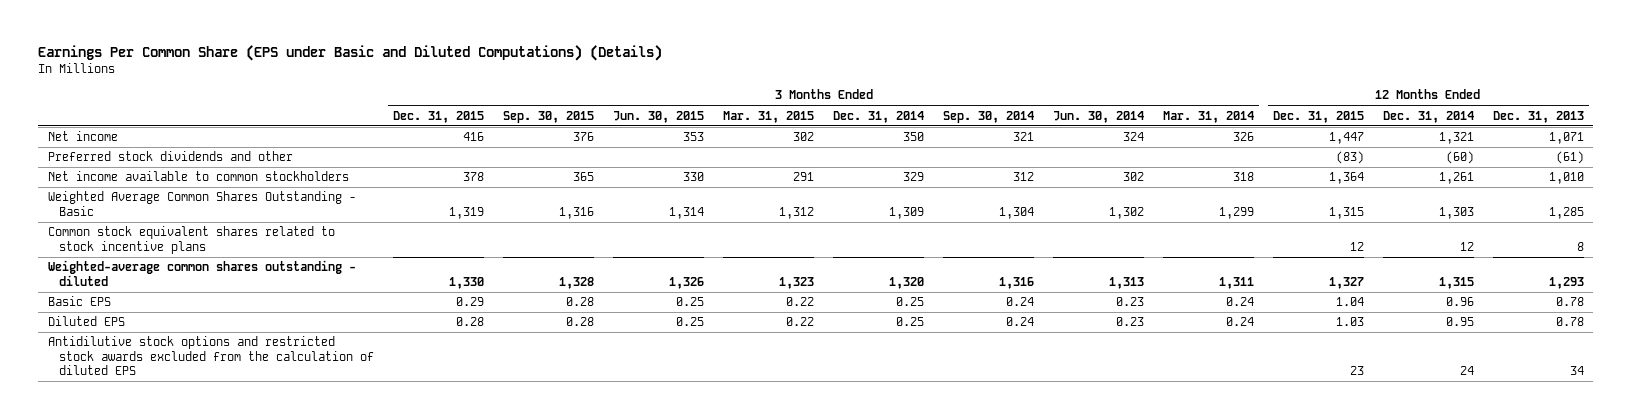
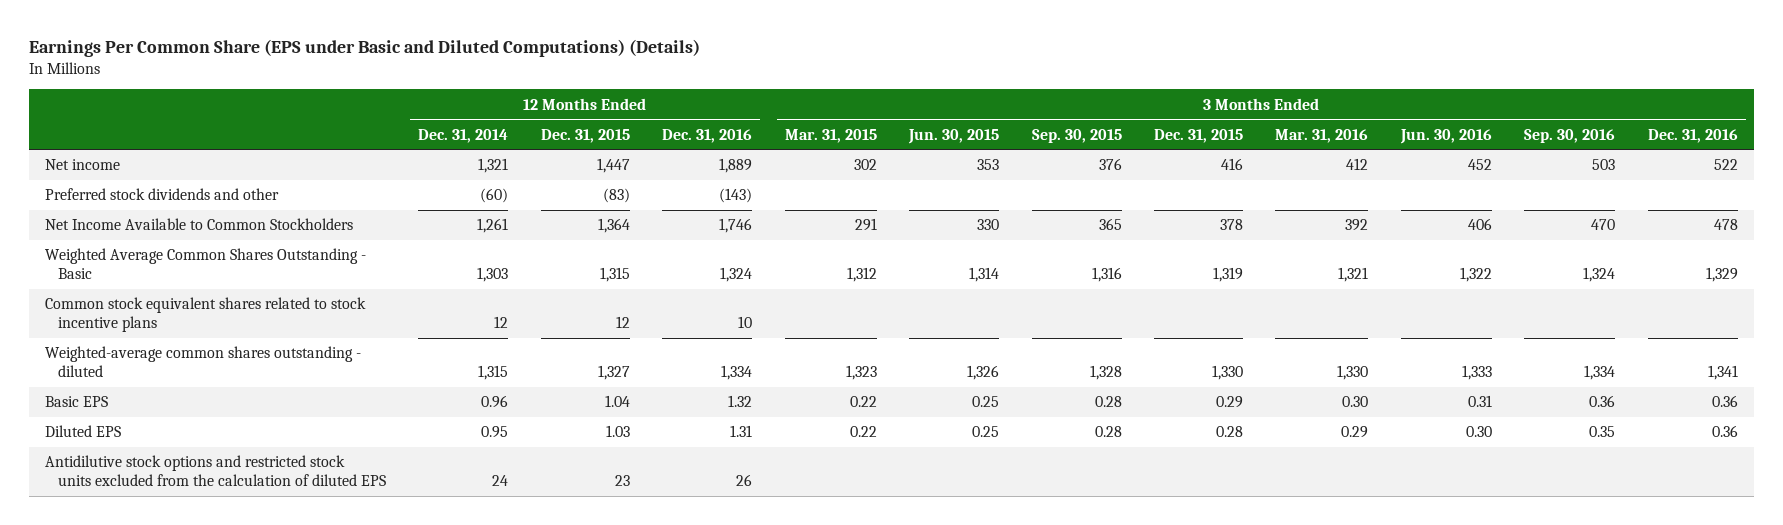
- | 3 Months Ended Dec. 31, 2015 | 3 Months Ended Sep. 30, 2015 | 3 Months Ended Jun. 30, 2015 | 3 Months Ended Mar. 31, 2015 | 3 Months Ended Dec. 31, 2014 | 3 Months Ended Sep. 30, 2014 | 3 Months Ended Jun. 30, 2014 | 3 Months Ended Mar. 31, 2014 | 12 Months Ended Dec. 31, 2015 | 12 Months Ended Dec. 31, 2014 | 12 Months Ended Dec. 31, 2013
+ | 12 Months Ended Dec. 31, 2014 | 12 Months Ended Dec. 31, 2015 | 12 Months Ended Dec. 31, 2016 | 3 Months Ended Mar. 31, 2015 | 3 Months Ended Jun. 30, 2015 | 3 Months Ended Sep. 30, 2015 | 3 Months Ended Dec. 31, 2015 | 3 Months Ended Mar. 31, 2016 | 3 Months Ended Jun. 30, 2016 | 3 Months Ended Sep. 30, 2016 | 3 Months Ended Dec. 31, 2016
- Net income available to common stockholders | 378 | 365 | 330 | 291 | 329 | 312 | 302 | 318 | 1,364 | 1,261 | 1,010
+ Net Income Available to Common Stockholders | 1,261 | 1,364 | 1,746 | 291 | 330 | 365 | 378 | 392 | 406 | 470 | 478
- Antidilutive stock options and restricted stock awards excluded from the calculation of diluted EPS | | | | | | | | | 23 | 24 | 34
+ Antidilutive stock options and restricted stock units excluded from the calculation of diluted EPS | 24 | 23 | 26 | | | | | | | |

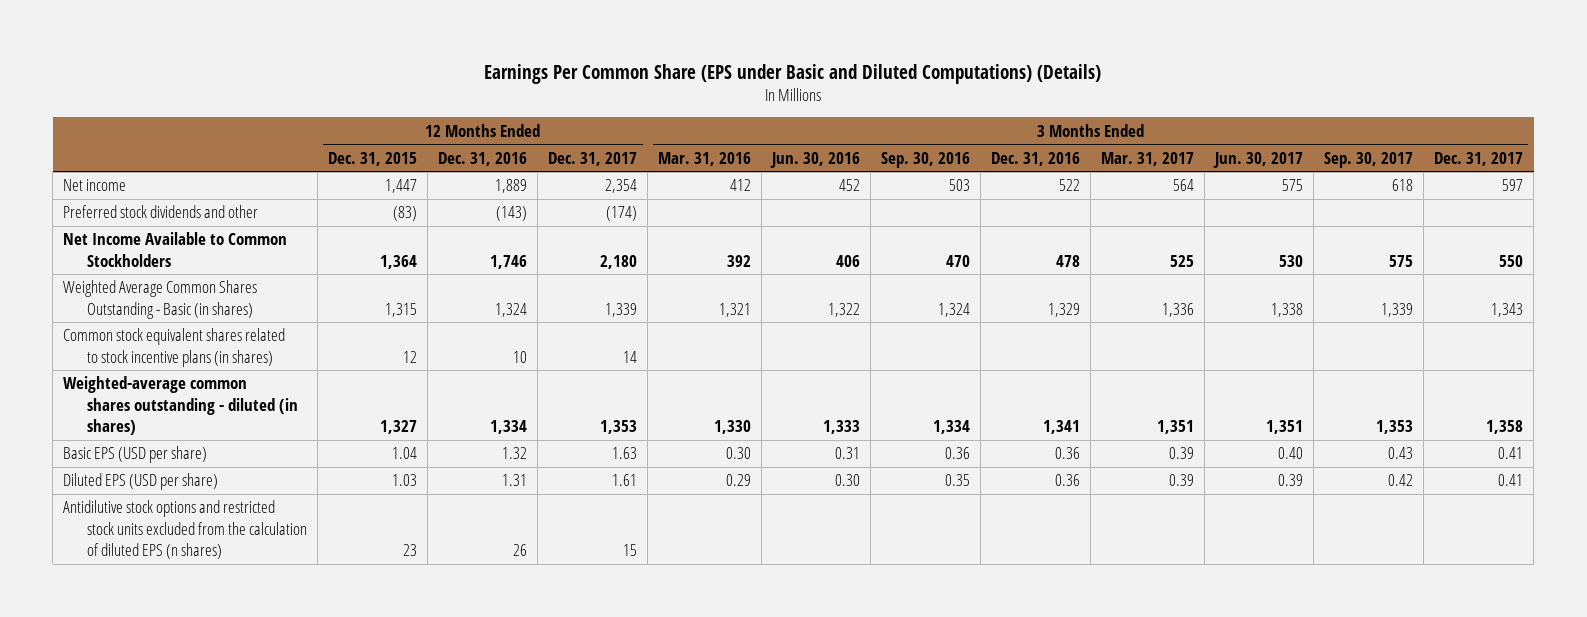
- | 12 Months Ended Dec. 31, 2014 | 12 Months Ended Dec. 31, 2015 | 12 Months Ended Dec. 31, 2016 | 3 Months Ended Mar. 31, 2015 | 3 Months Ended Jun. 30, 2015 | 3 Months Ended Sep. 30, 2015 | 3 Months Ended Dec. 31, 2015 | 3 Months Ended Mar. 31, 2016 | 3 Months Ended Jun. 30, 2016 | 3 Months Ended Sep. 30, 2016 | 3 Months Ended Dec. 31, 2016
+ | 12 Months Ended Dec. 31, 2015 | 12 Months Ended Dec. 31, 2016 | 12 Months Ended Dec. 31, 2017 | 3 Months Ended Mar. 31, 2016 | 3 Months Ended Jun. 30, 2016 | 3 Months Ended Sep. 30, 2016 | 3 Months Ended Dec. 31, 2016 | 3 Months Ended Mar. 31, 2017 | 3 Months Ended Jun. 30, 2017 | 3 Months Ended Sep. 30, 2017 | 3 Months Ended Dec. 31, 2017
- Weighted Average Common Shares Outstanding - Basic | 1,303 | 1,315 | 1,324 | 1,312 | 1,314 | 1,316 | 1,319 | 1,321 | 1,322 | 1,324 | 1,329
- Common stock equivalent shares related to stock incentive plans | 12 | 12 | 10 | | | | | | | |
- Weighted-average common shares outstanding - diluted | 1,315 | 1,327 | 1,334 | 1,323 | 1,326 | 1,328 | 1,330 | 1,330 | 1,333 | 1,334 | 1,341
- Basic EPS | 0.96 | 1.04 | 1.32 | 0.22 | 0.25 | 0.28 | 0.29 | 0.30 | 0.31 | 0.36 | 0.36
- Diluted EPS | 0.95 | 1.03 | 1.31 | 0.22 | 0.25 | 0.28 | 0.28 | 0.29 | 0.30 | 0.35 | 0.36
- Antidilutive stock options and restricted stock units excluded from the calculation of diluted EPS | 24 | 23 | 26 | | | | | | | |
+ Weighted Average Common Shares Outstanding - Basic (in shares) | 1,315 | 1,324 | 1,339 | 1,321 | 1,322 | 1,324 | 1,329 | 1,336 | 1,338 | 1,339 | 1,343
+ Common stock equivalent shares related to stock incentive plans (in shares) | 12 | 10 | 14 | | | | | | | |
+ Weighted-average common shares outstanding - diluted (in shares) | 1,327 | 1,334 | 1,353 | 1,330 | 1,333 | 1,334 | 1,341 | 1,351 | 1,351 | 1,353 | 1,358
+ Basic EPS (USD per share) | 1.04 | 1.32 | 1.63 | 0.30 | 0.31 | 0.36 | 0.36 | 0.39 | 0.40 | 0.43 | 0.41
+ Diluted EPS (USD per share) | 1.03 | 1.31 | 1.61 | 0.29 | 0.30 | 0.35 | 0.36 | 0.39 | 0.39 | 0.42 | 0.41
+ Antidilutive stock options and restricted stock units excluded from the calculation of diluted EPS (n shares) | 23 | 26 | 15 | | | | | | | |

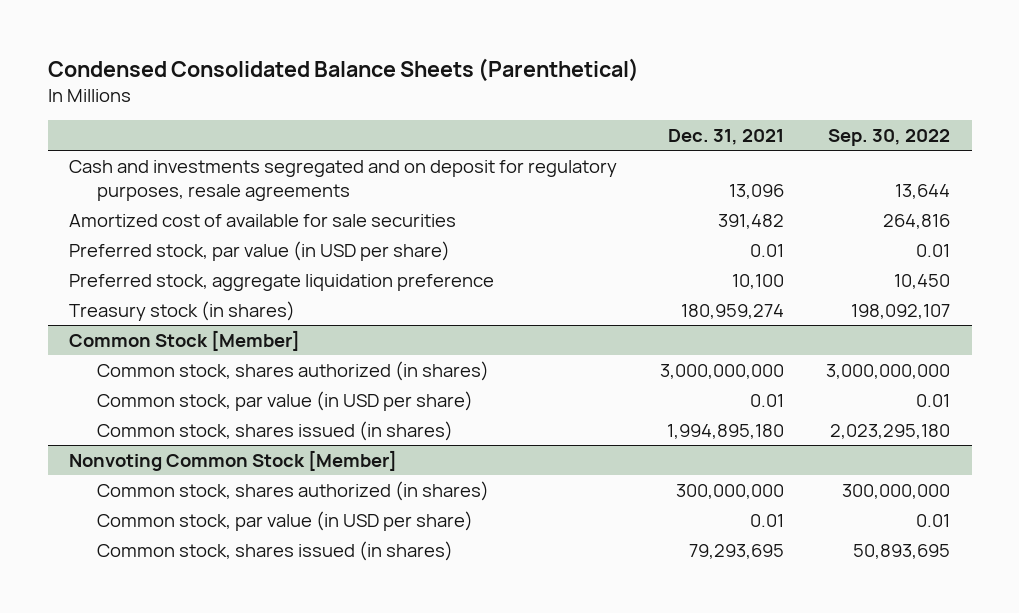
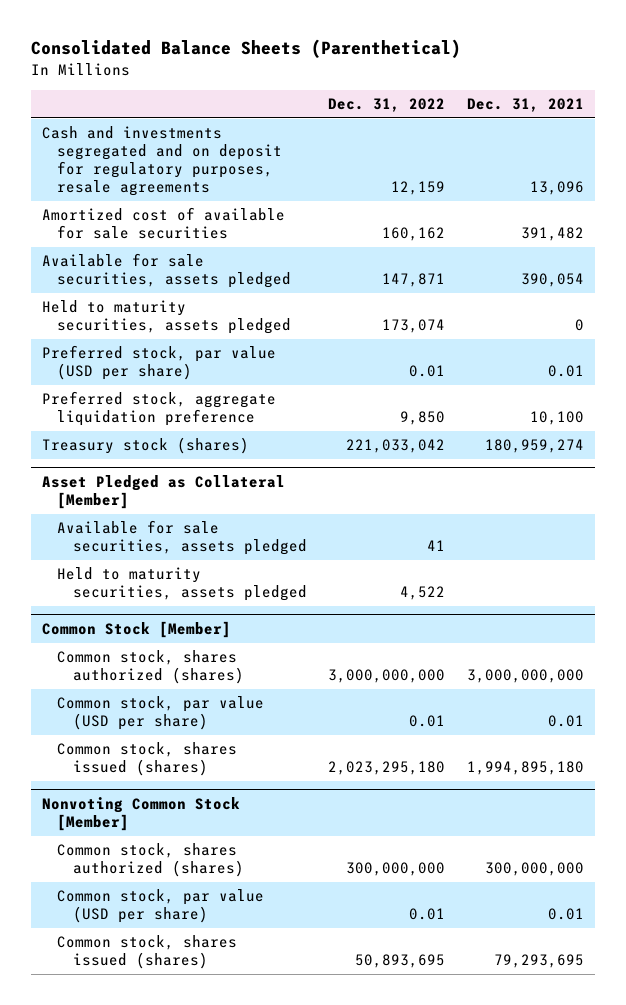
- Condensed Consolidated Balance Sheets (Parenthetical)
+ Consolidated Balance Sheets (Parenthetical)
- | Dec. 31, 2021 | Sep. 30, 2022
+ | Dec. 31, 2022 | Dec. 31, 2021
- Preferred stock, par value (in USD per share) | 0.01 | 0.01
+ Available for sale securities, assets pledged | 147,871 | 390,054
+ Held to maturity securities, assets pledged | 173,074 | 0
+ Preferred stock, par value (USD per share) | 0.01 | 0.01
- Treasury stock (in shares) | 180,959,274 | 198,092,107
+ Treasury stock (shares) | 221,033,042 | 180,959,274
+ Asset Pledged as Collateral [Member]
+ Available for sale securities, assets pledged | 41 |
+ Held to maturity securities, assets pledged | 4,522 |
@ Common Stock [Member]
- Common stock, shares authorized (in shares) | 3,000,000,000 | 3,000,000,000
- Common stock, par value (in USD per share) | 0.01 | 0.01
- Common stock, shares issued (in shares) | 1,994,895,180 | 2,023,295,180
+ Common stock, shares authorized (shares) | 3,000,000,000 | 3,000,000,000
+ Common stock, par value (USD per share) | 0.01 | 0.01
+ Common stock, shares issued (shares) | 2,023,295,180 | 1,994,895,180
@ Nonvoting Common Stock [Member]
- Common stock, shares authorized (in shares) | 300,000,000 | 300,000,000
- Common stock, par value (in USD per share) | 0.01 | 0.01
- Common stock, shares issued (in shares) | 79,293,695 | 50,893,695
+ Common stock, shares authorized (shares) | 300,000,000 | 300,000,000
+ Common stock, par value (USD per share) | 0.01 | 0.01
+ Common stock, shares issued (shares) | 50,893,695 | 79,293,695

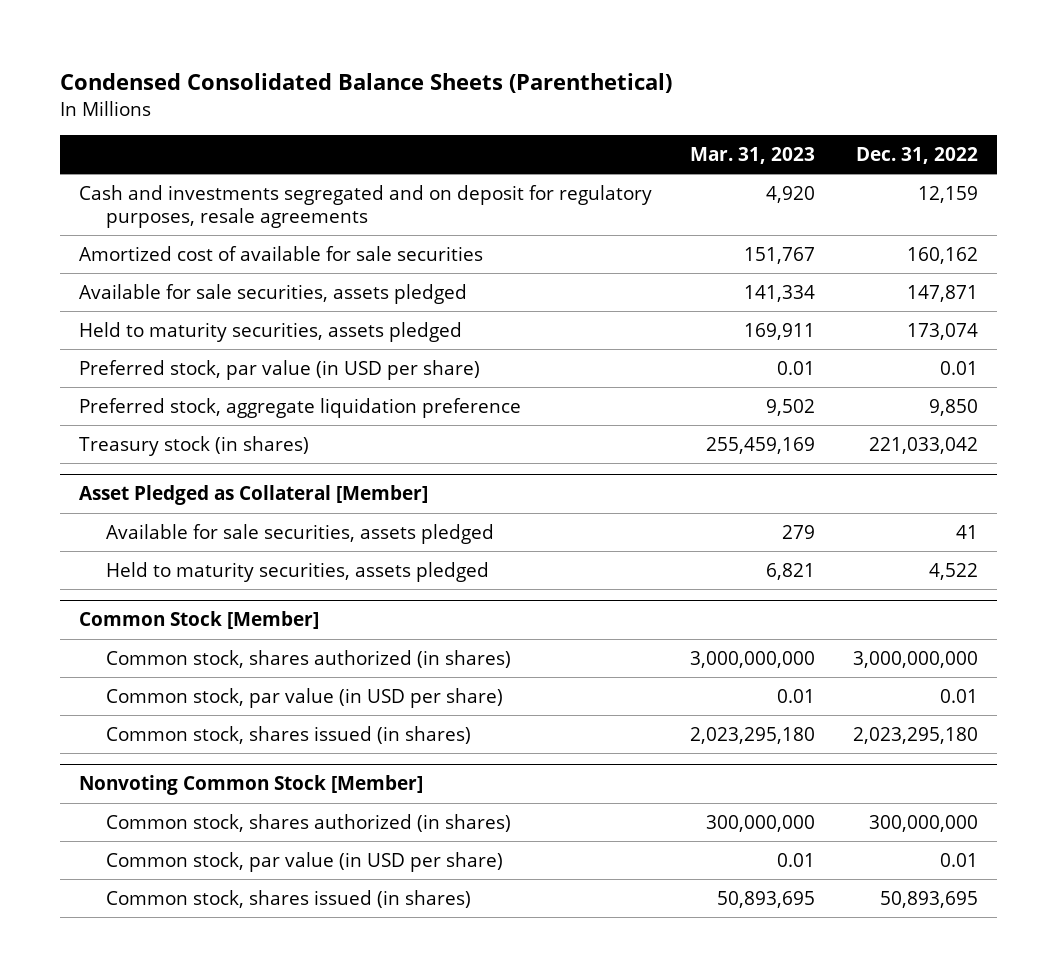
- Consolidated Balance Sheets (Parenthetical)
+ Condensed Consolidated Balance Sheets (Parenthetical)
- | Dec. 31, 2022 | Dec. 31, 2021
+ | Mar. 31, 2023 | Dec. 31, 2022
- Preferred stock, par value (USD per share) | 0.01 | 0.01
+ Preferred stock, par value (in USD per share) | 0.01 | 0.01
- Treasury stock (shares) | 221,033,042 | 180,959,274
+ Treasury stock (in shares) | 255,459,169 | 221,033,042
@ Common Stock [Member]
- Common stock, shares authorized (shares) | 3,000,000,000 | 3,000,000,000
- Common stock, par value (USD per share) | 0.01 | 0.01
- Common stock, shares issued (shares) | 2,023,295,180 | 1,994,895,180
+ Common stock, shares authorized (in shares) | 3,000,000,000 | 3,000,000,000
+ Common stock, par value (in USD per share) | 0.01 | 0.01
+ Common stock, shares issued (in shares) | 2,023,295,180 | 2,023,295,180
@ Nonvoting Common Stock [Member]
- Common stock, shares authorized (shares) | 300,000,000 | 300,000,000
- Common stock, par value (USD per share) | 0.01 | 0.01
- Common stock, shares issued (shares) | 50,893,695 | 79,293,695
+ Common stock, shares authorized (in shares) | 300,000,000 | 300,000,000
+ Common stock, par value (in USD per share) | 0.01 | 0.01
+ Common stock, shares issued (in shares) | 50,893,695 | 50,893,695

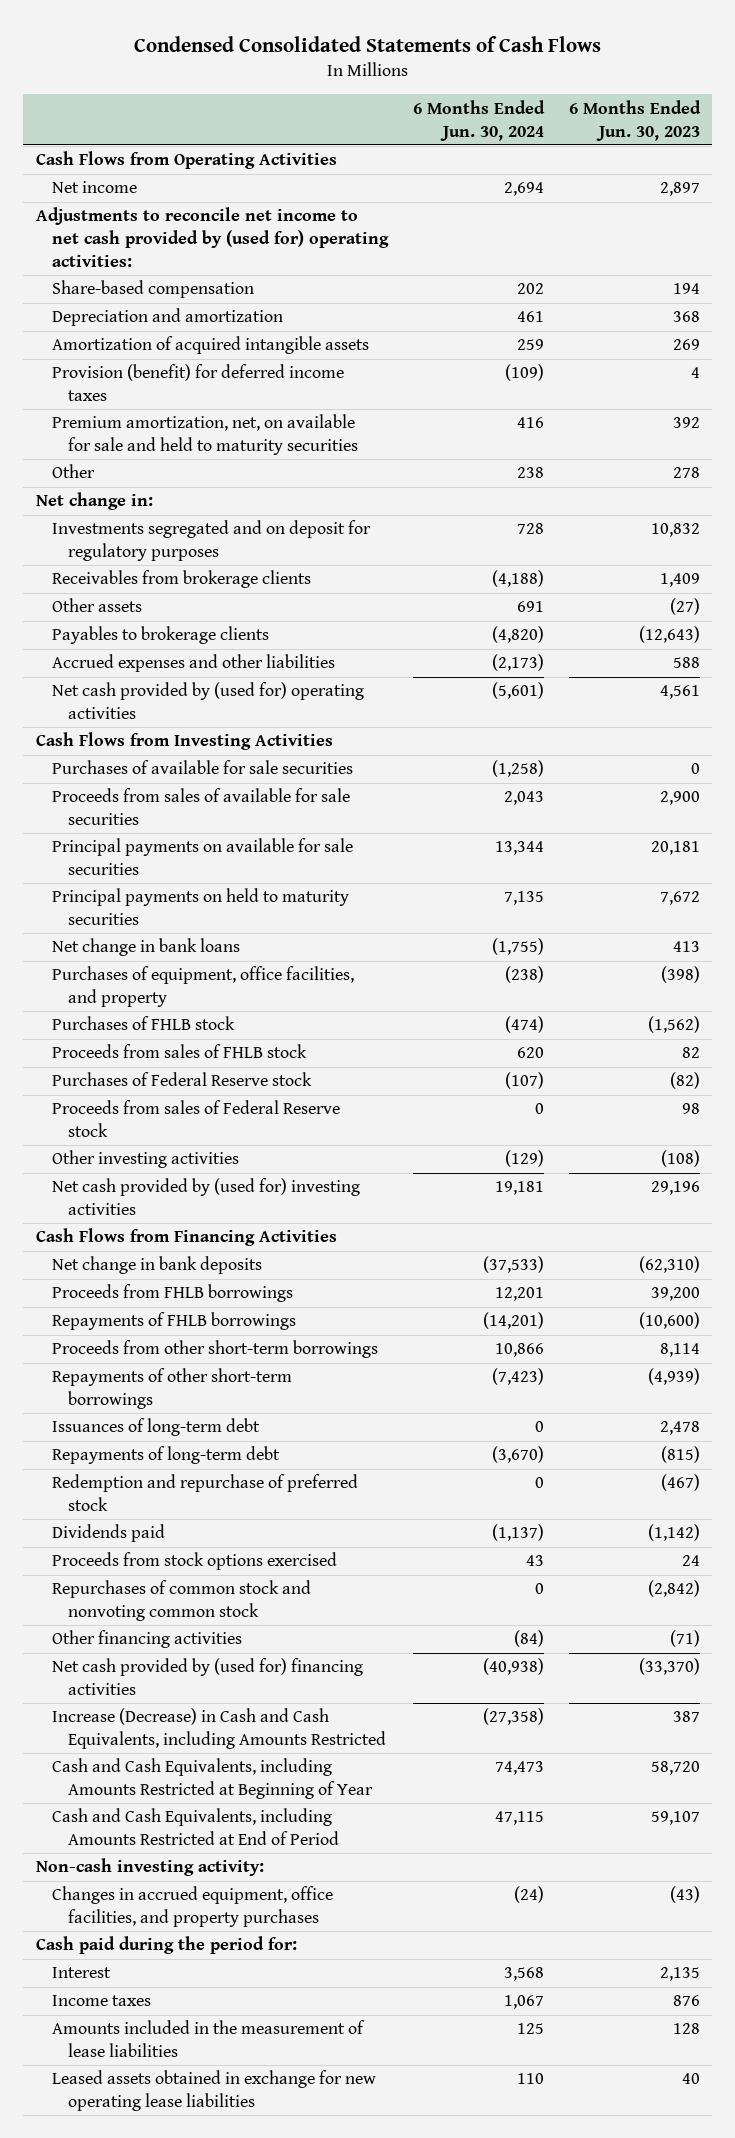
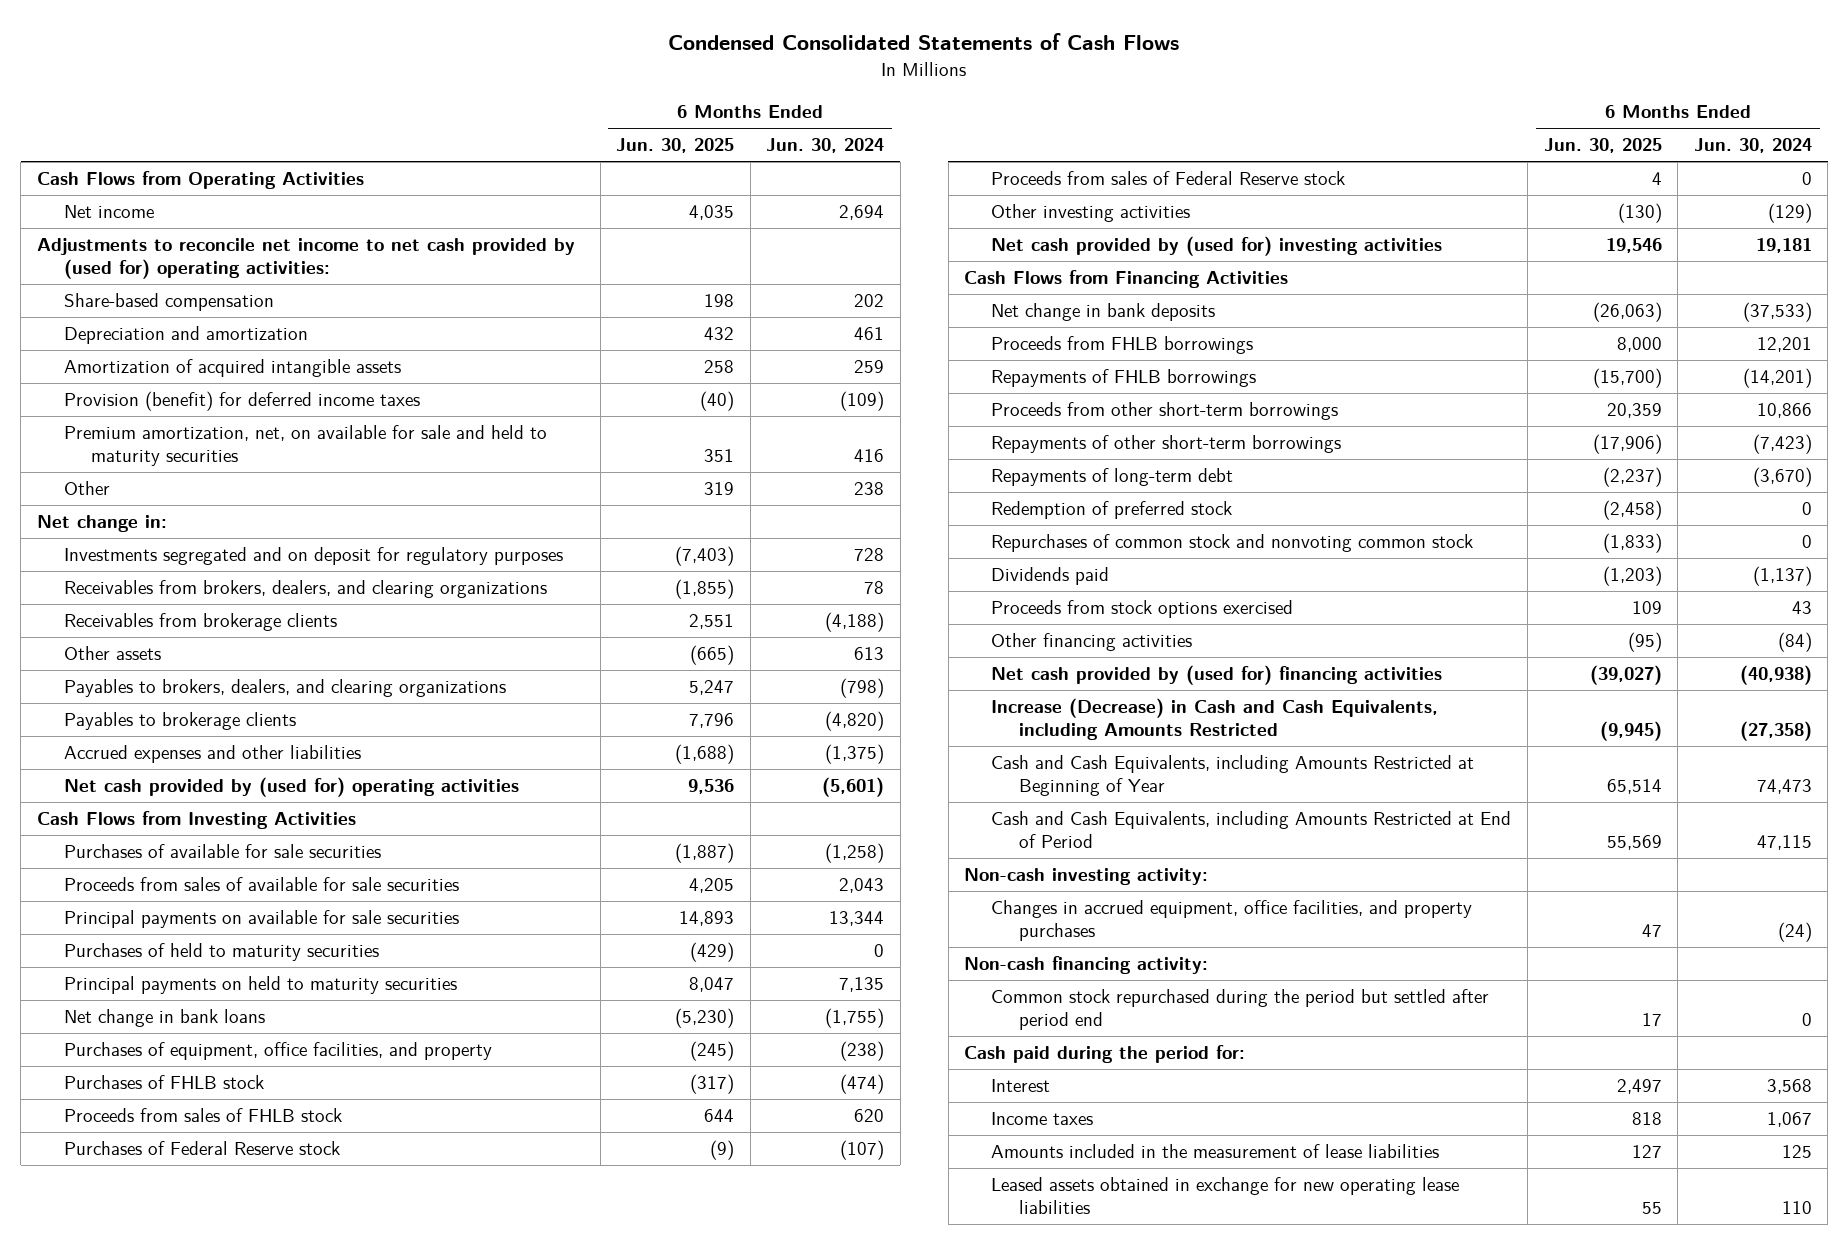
- | 6 Months Ended Jun. 30, 2024 | 6 Months Ended Jun. 30, 2023
+ | 6 Months Ended Jun. 30, 2025 | 6 Months Ended Jun. 30, 2024
+ Receivables from brokers, dealers, and clearing organizations | (1,855) | 78
- Other assets | 691 | (27)
+ Other assets | (665) | 613
+ Payables to brokers, dealers, and clearing organizations | 5,247 | (798)
- Accrued expenses and other liabilities | (2,173) | 588
+ Accrued expenses and other liabilities | (1,688) | (1,375)
+ Purchases of held to maturity securities | (429) | 0
- Issuances of long-term debt | 0 | 2,478
- Redemption and repurchase of preferred stock | 0 | (467)
+ Redemption of preferred stock | (2,458) | 0
moved up: Repurchases of common stock and nonvoting common stock | (1,833) | 0
+ Non-cash financing activity:
+ Common stock repurchased during the period but settled after period end | 17 | 0

